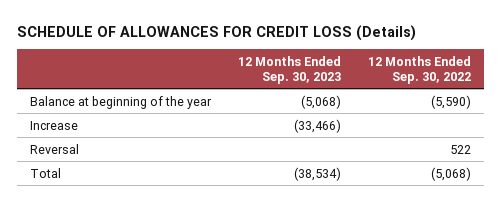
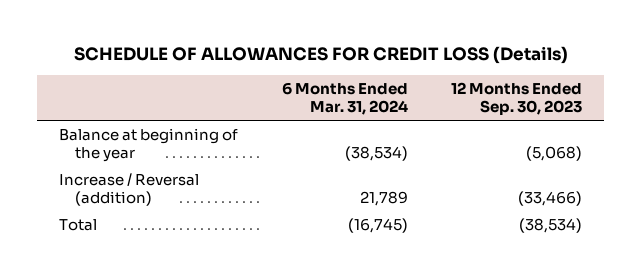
- | 12 Months Ended Sep. 30, 2023 | 12 Months Ended Sep. 30, 2022
+ | 6 Months Ended Mar. 31, 2024 | 12 Months Ended Sep. 30, 2023
- Increase | (33,466) |
- Reversal | | 522
+ Increase / Reversal (addition) | 21,789 | (33,466)

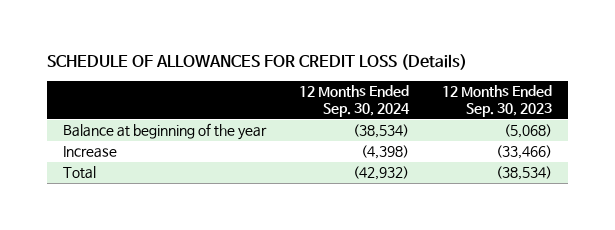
- | 6 Months Ended Mar. 31, 2024 | 12 Months Ended Sep. 30, 2023
+ | 12 Months Ended Sep. 30, 2024 | 12 Months Ended Sep. 30, 2023
- Increase / Reversal (addition) | 21,789 | (33,466)
+ Increase | (4,398) | (33,466)

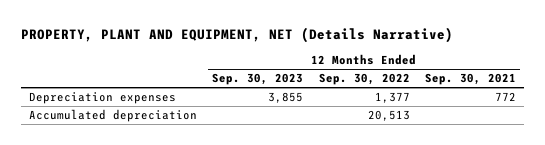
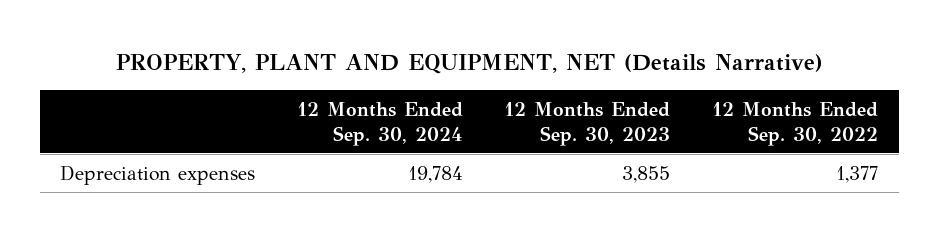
- | 12 Months Ended Sep. 30, 2023 | 12 Months Ended Sep. 30, 2022 | 12 Months Ended Sep. 30, 2021
+ | 12 Months Ended Sep. 30, 2024 | 12 Months Ended Sep. 30, 2023 | 12 Months Ended Sep. 30, 2022
- Accumulated depreciation | | 20,513 |

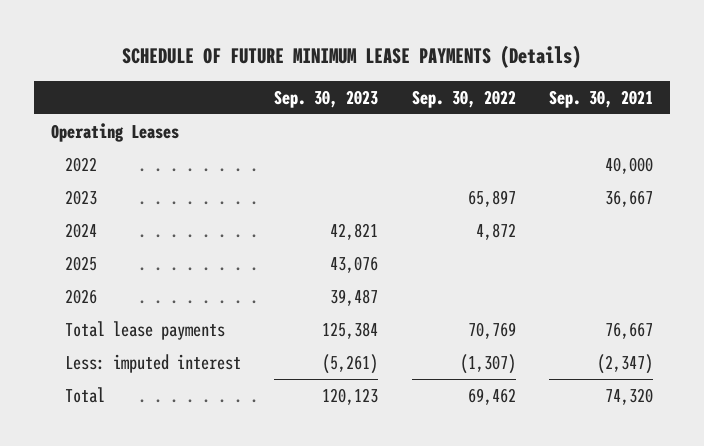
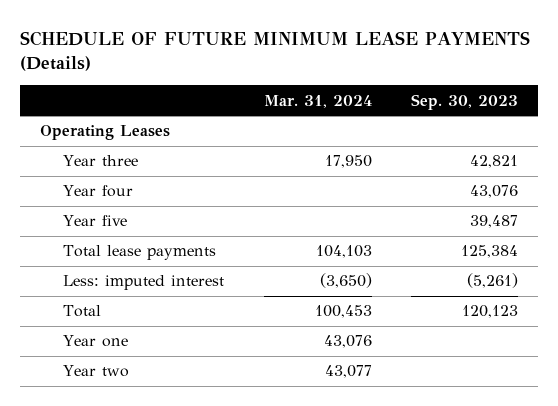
- | Sep. 30, 2023 | Sep. 30, 2022 | Sep. 30, 2021
+ | Mar. 31, 2024 | Sep. 30, 2023
- 2022 | | | 40,000
- 2023 | | 65,897 | 36,667
- 2024 | 42,821 | 4,872 |
- 2025 | 43,076 | |
- 2026 | 39,487 | |
+ Year three | 17,950 | 42,821
+ Year four | | 43,076
+ Year five | | 39,487
+ Year one | 43,076 |
+ Year two | 43,077 |

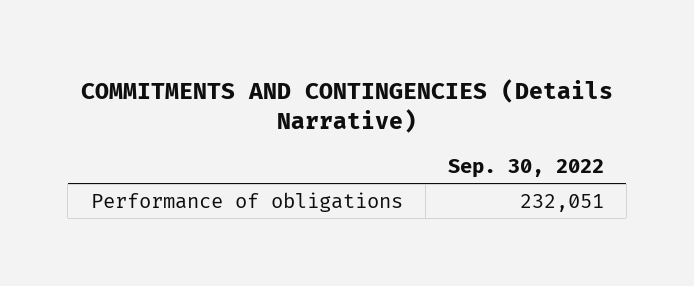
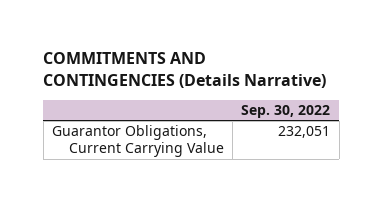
- Performance of obligations | 232,051
+ Guarantor Obligations, Current Carrying Value | 232,051

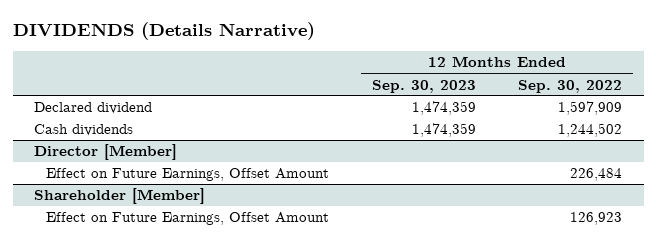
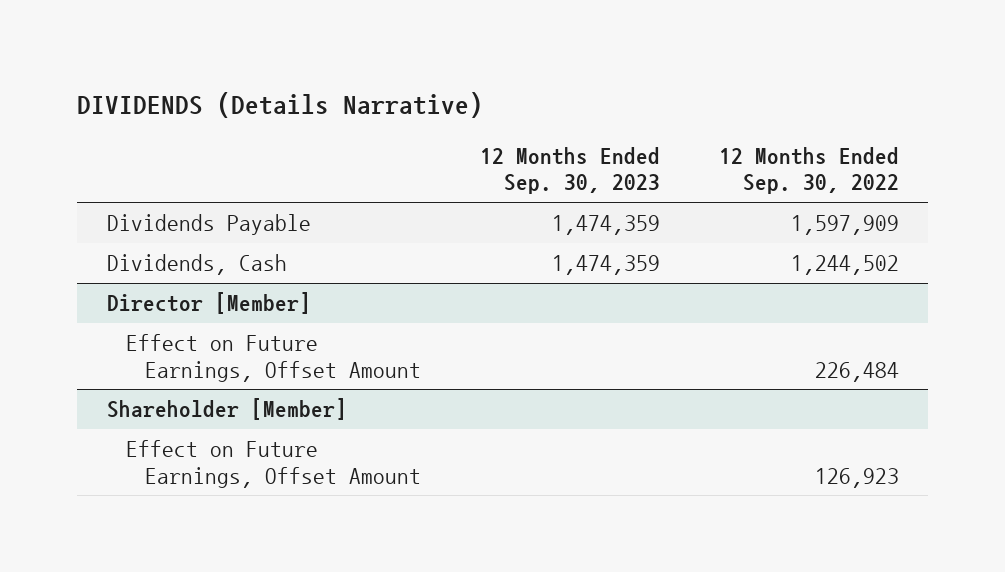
- Declared dividend | 1,474,359 | 1,597,909
- Cash dividends | 1,474,359 | 1,244,502
+ Dividends Payable | 1,474,359 | 1,597,909
+ Dividends, Cash | 1,474,359 | 1,244,502

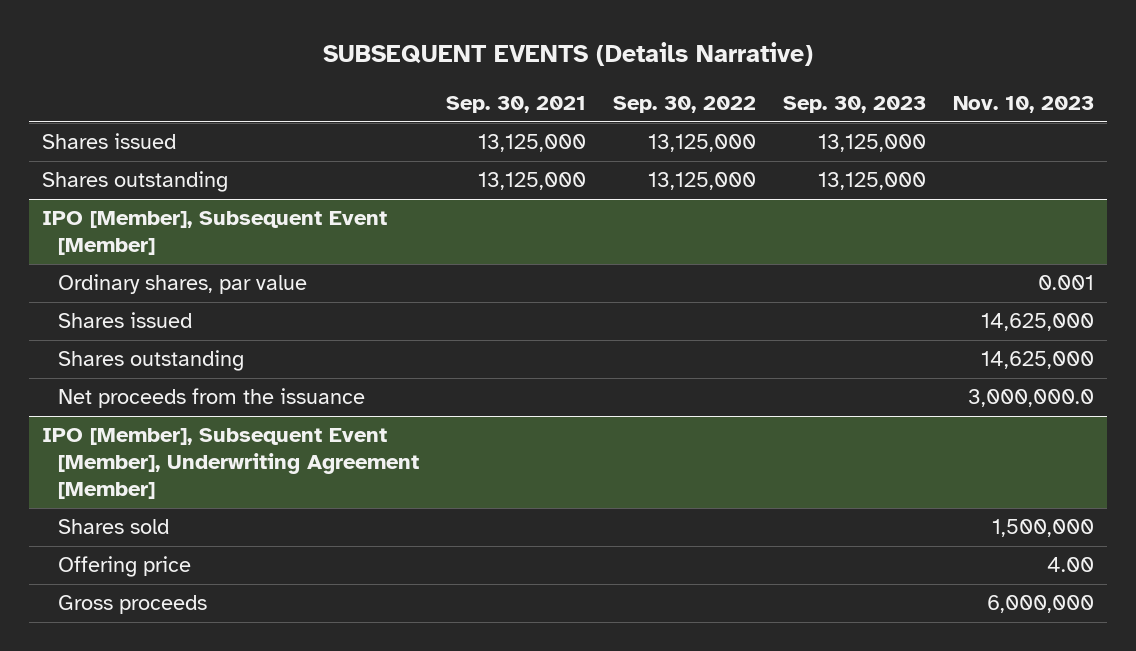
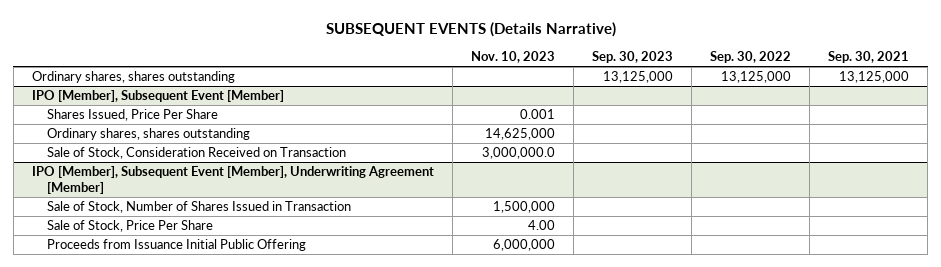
- | Sep. 30, 2021 | Sep. 30, 2022 | Sep. 30, 2023 | Nov. 10, 2023
+ | Nov. 10, 2023 | Sep. 30, 2023 | Sep. 30, 2022 | Sep. 30, 2021
- Shares issued | 13,125,000 | 13,125,000 | 13,125,000 |
- Shares outstanding | 13,125,000 | 13,125,000 | 13,125,000 |
+ Ordinary shares, shares outstanding | | 13,125,000 | 13,125,000 | 13,125,000
@ IPO [Member], Subsequent Event [Member]
- Ordinary shares, par value | | | | 0.001
- Shares issued | | | | 14,625,000
- Shares outstanding | | | | 14,625,000
- Net proceeds from the issuance | | | | 3,000,000.0
+ Shares Issued, Price Per Share | 0.001 | | |
+ Ordinary shares, shares outstanding | 14,625,000 | | |
+ Sale of Stock, Consideration Received on Transaction | 3,000,000.0 | | |
@ IPO [Member], Subsequent Event [Member], Underwriting Agreement [Member]
- Shares sold | | | | 1,500,000
- Offering price | | | | 4.00
- Gross proceeds | | | | 6,000,000
+ Sale of Stock, Number of Shares Issued in Transaction | 1,500,000 | | |
+ Sale of Stock, Price Per Share | 4.00 | | |
+ Proceeds from Issuance Initial Public Offering | 6,000,000 | | |

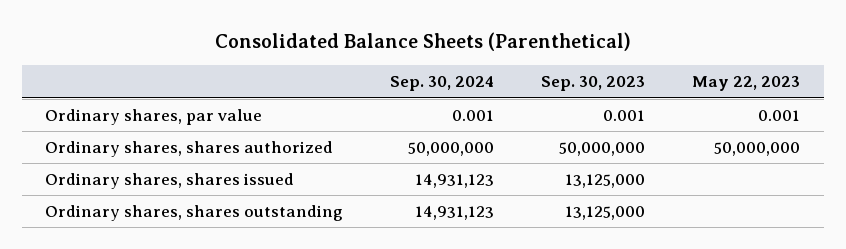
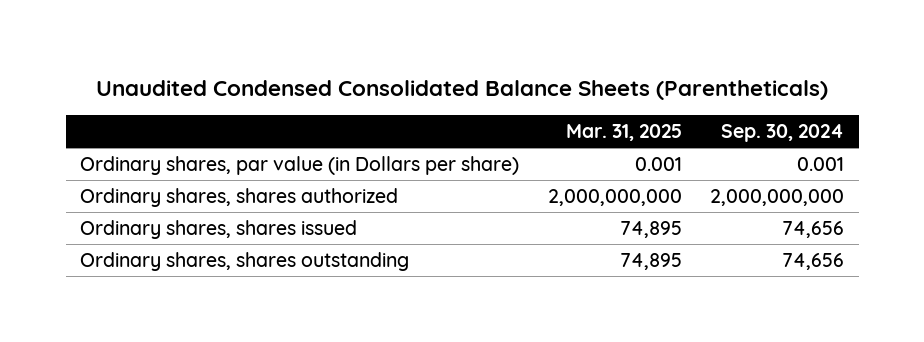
- Consolidated Balance Sheets (Parenthetical)
+ Unaudited Condensed Consolidated Balance Sheets (Parentheticals)
- | Sep. 30, 2024 | Sep. 30, 2023 | May 22, 2023
+ | Mar. 31, 2025 | Sep. 30, 2024
- Ordinary shares, par value | 0.001 | 0.001 | 0.001
- Ordinary shares, shares authorized | 50,000,000 | 50,000,000 | 50,000,000
- Ordinary shares, shares issued | 14,931,123 | 13,125,000 |
- Ordinary shares, shares outstanding | 14,931,123 | 13,125,000 |
+ Ordinary shares, par value (in Dollars per share) | 0.001 | 0.001
+ Ordinary shares, shares authorized | 2,000,000,000 | 2,000,000,000
+ Ordinary shares, shares issued | 74,895 | 74,656
+ Ordinary shares, shares outstanding | 74,895 | 74,656

